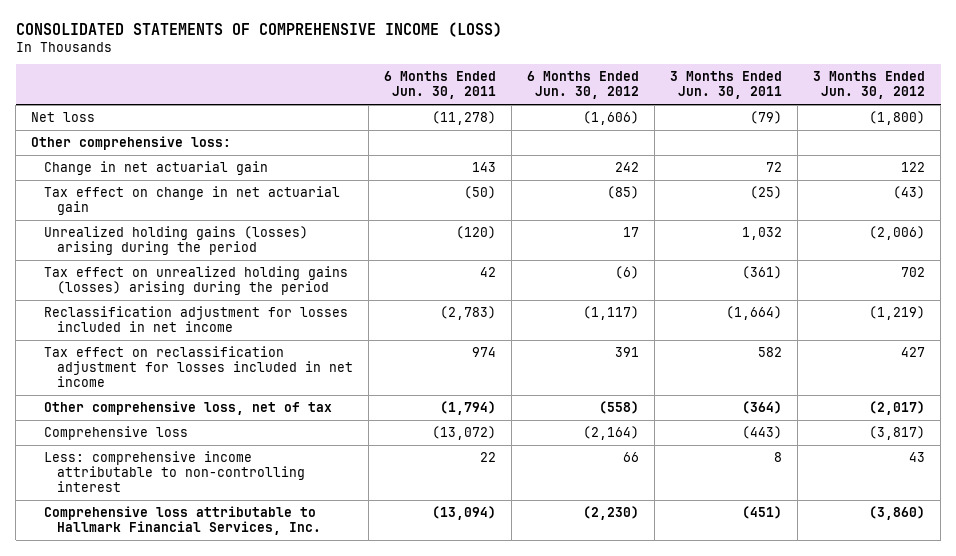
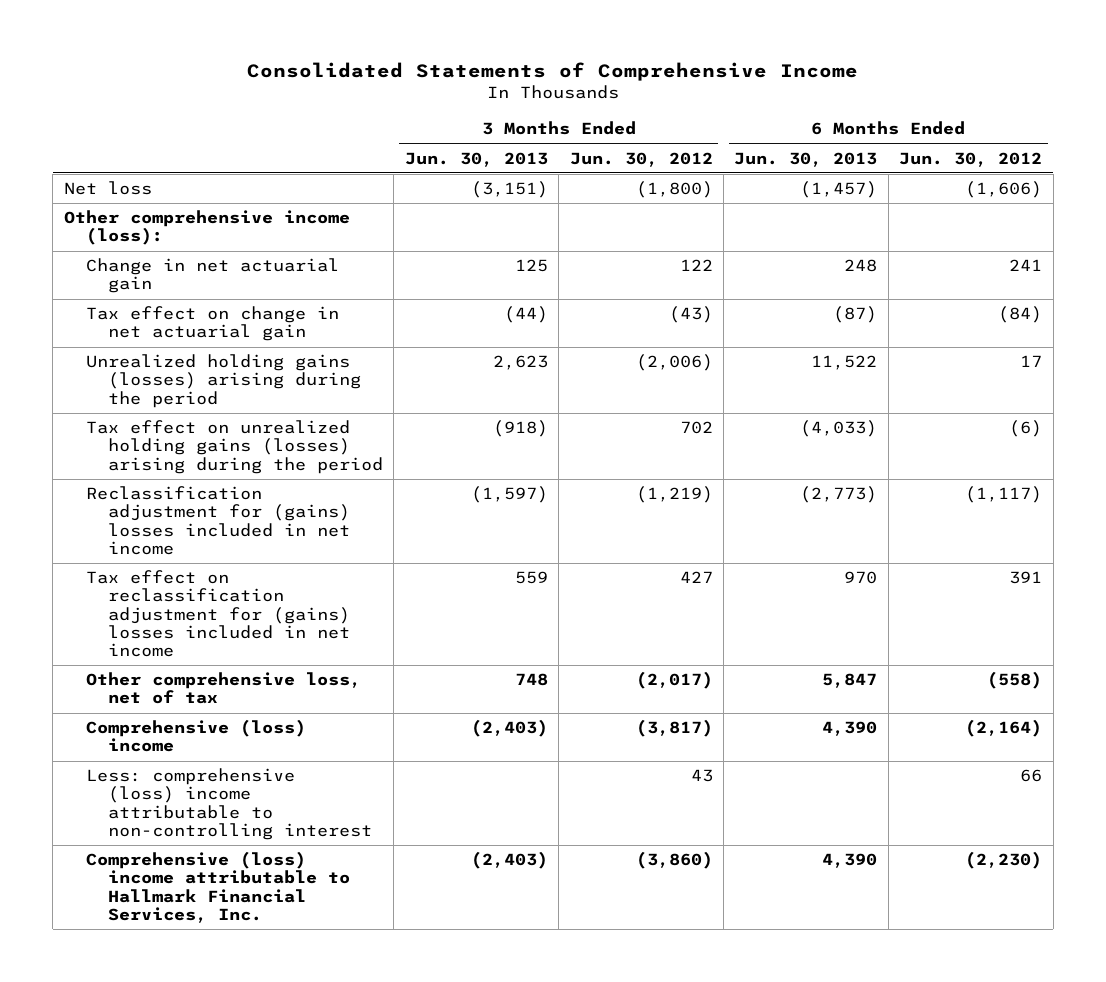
- CONSOLIDATED STATEMENTS OF COMPREHENSIVE INCOME (LOSS)
+ Consolidated Statements of Comprehensive Income
- | 6 Months Ended Jun. 30, 2011 | 6 Months Ended Jun. 30, 2012 | 3 Months Ended Jun. 30, 2011 | 3 Months Ended Jun. 30, 2012
+ | 3 Months Ended Jun. 30, 2013 | 3 Months Ended Jun. 30, 2012 | 6 Months Ended Jun. 30, 2013 | 6 Months Ended Jun. 30, 2012
- Other comprehensive loss:
- Change in net actuarial gain | 143 | 242 | 72 | 122
- Tax effect on change in net actuarial gain | (50) | (85) | (25) | (43)
+ Other comprehensive income (loss):
+ Change in net actuarial gain | 125 | 122 | 248 | 241
+ Tax effect on change in net actuarial gain | (44) | (43) | (87) | (84)
- Reclassification adjustment for losses included in net income | (2,783) | (1,117) | (1,664) | (1,219)
- Tax effect on reclassification adjustment for losses included in net income | 974 | 391 | 582 | 427
+ Reclassification adjustment for (gains) losses included in net income | (1,597) | (1,219) | (2,773) | (1,117)
+ Tax effect on reclassification adjustment for (gains) losses included in net income | 559 | 427 | 970 | 391
- Comprehensive loss | (13,072) | (2,164) | (443) | (3,817)
- Less: comprehensive income attributable to non-controlling interest | 22 | 66 | 8 | 43
- Comprehensive loss attributable to Hallmark Financial Services, Inc. | (13,094) | (2,230) | (451) | (3,860)
+ Comprehensive (loss) income | (2,403) | (3,817) | 4,390 | (2,164)
+ Less: comprehensive (loss) income attributable to non-controlling interest | | 43 | | 66
+ Comprehensive (loss) income attributable to Hallmark Financial Services, Inc. | (2,403) | (3,860) | 4,390 | (2,230)

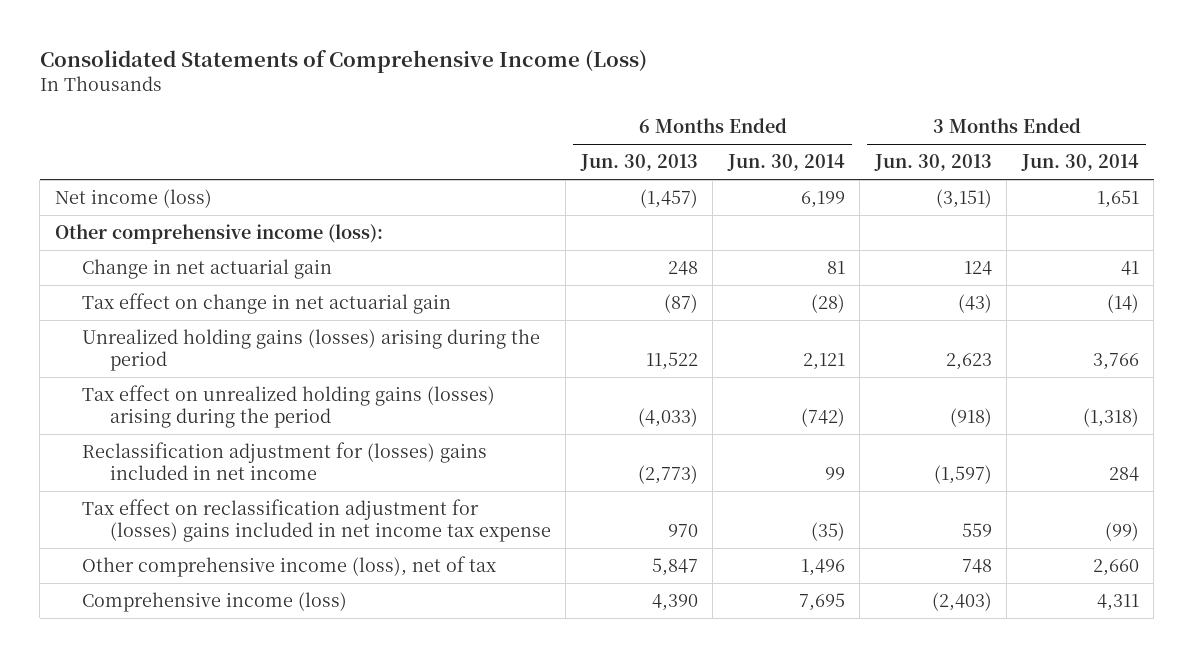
- Consolidated Statements of Comprehensive Income
+ Consolidated Statements of Comprehensive Income (Loss)
- | 3 Months Ended Jun. 30, 2013 | 3 Months Ended Jun. 30, 2012 | 6 Months Ended Jun. 30, 2013 | 6 Months Ended Jun. 30, 2012
+ | 6 Months Ended Jun. 30, 2013 | 6 Months Ended Jun. 30, 2014 | 3 Months Ended Jun. 30, 2013 | 3 Months Ended Jun. 30, 2014
- Net loss | (3,151) | (1,800) | (1,457) | (1,606)
+ Net income (loss) | (1,457) | 6,199 | (3,151) | 1,651
- Change in net actuarial gain | 125 | 122 | 248 | 241
- Tax effect on change in net actuarial gain | (44) | (43) | (87) | (84)
+ Change in net actuarial gain | 248 | 81 | 124 | 41
+ Tax effect on change in net actuarial gain | (87) | (28) | (43) | (14)
- Reclassification adjustment for (gains) losses included in net income | (1,597) | (1,219) | (2,773) | (1,117)
- Tax effect on reclassification adjustment for (gains) losses included in net income | 559 | 427 | 970 | 391
- Other comprehensive loss, net of tax | 748 | (2,017) | 5,847 | (558)
- Comprehensive (loss) income | (2,403) | (3,817) | 4,390 | (2,164)
- Less: comprehensive (loss) income attributable to non-controlling interest | | 43 | | 66
- Comprehensive (loss) income attributable to Hallmark Financial Services, Inc. | (2,403) | (3,860) | 4,390 | (2,230)
+ Reclassification adjustment for (losses) gains included in net income | (2,773) | 99 | (1,597) | 284
+ Tax effect on reclassification adjustment for (losses) gains included in net income tax expense | 970 | (35) | 559 | (99)
+ Other comprehensive income (loss), net of tax | 5,847 | 1,496 | 748 | 2,660
+ Comprehensive income (loss) | 4,390 | 7,695 | (2,403) | 4,311

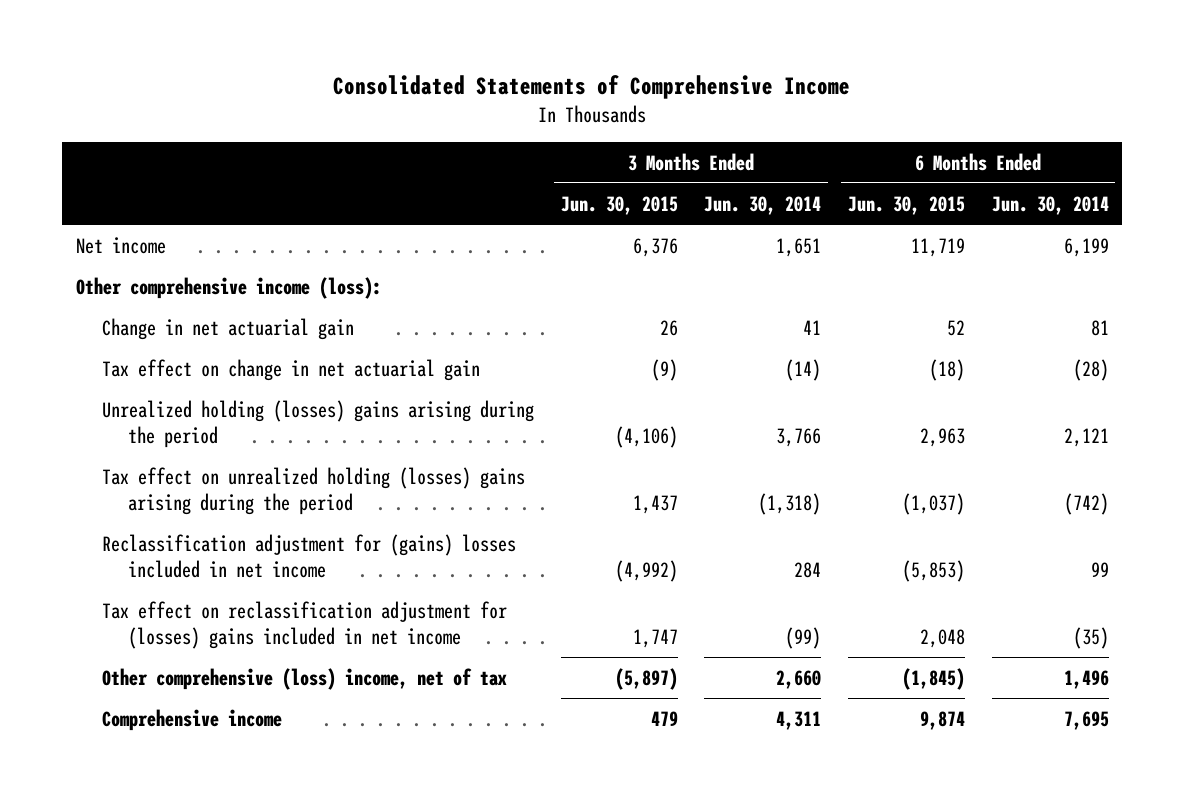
- Consolidated Statements of Comprehensive Income (Loss)
+ Consolidated Statements of Comprehensive Income
- | 6 Months Ended Jun. 30, 2013 | 6 Months Ended Jun. 30, 2014 | 3 Months Ended Jun. 30, 2013 | 3 Months Ended Jun. 30, 2014
+ | 3 Months Ended Jun. 30, 2015 | 3 Months Ended Jun. 30, 2014 | 6 Months Ended Jun. 30, 2015 | 6 Months Ended Jun. 30, 2014
- Net income (loss) | (1,457) | 6,199 | (3,151) | 1,651
+ Net income | 6,376 | 1,651 | 11,719 | 6,199
- Unrealized holding gains (losses) arising during the period | 11,522 | 2,121 | 2,623 | 3,766
- Tax effect on unrealized holding gains (losses) arising during the period | (4,033) | (742) | (918) | (1,318)
- Reclassification adjustment for (losses) gains included in net income | (2,773) | 99 | (1,597) | 284
- Tax effect on reclassification adjustment for (losses) gains included in net income tax expense | 970 | (35) | 559 | (99)
- Other comprehensive income (loss), net of tax | 5,847 | 1,496 | 748 | 2,660
- Comprehensive income (loss) | 4,390 | 7,695 | (2,403) | 4,311
+ Unrealized holding (losses) gains arising during the period | (4,106) | 3,766 | 2,963 | 2,121
+ Tax effect on unrealized holding (losses) gains arising during the period | 1,437 | (1,318) | (1,037) | (742)
+ Reclassification adjustment for (gains) losses included in net income | (4,992) | 284 | (5,853) | 99
+ Tax effect on reclassification adjustment for (losses) gains included in net income | 1,747 | (99) | 2,048 | (35)
+ Other comprehensive (loss) income, net of tax | (5,897) | 2,660 | (1,845) | 1,496
+ Comprehensive income | 479 | 4,311 | 9,874 | 7,695

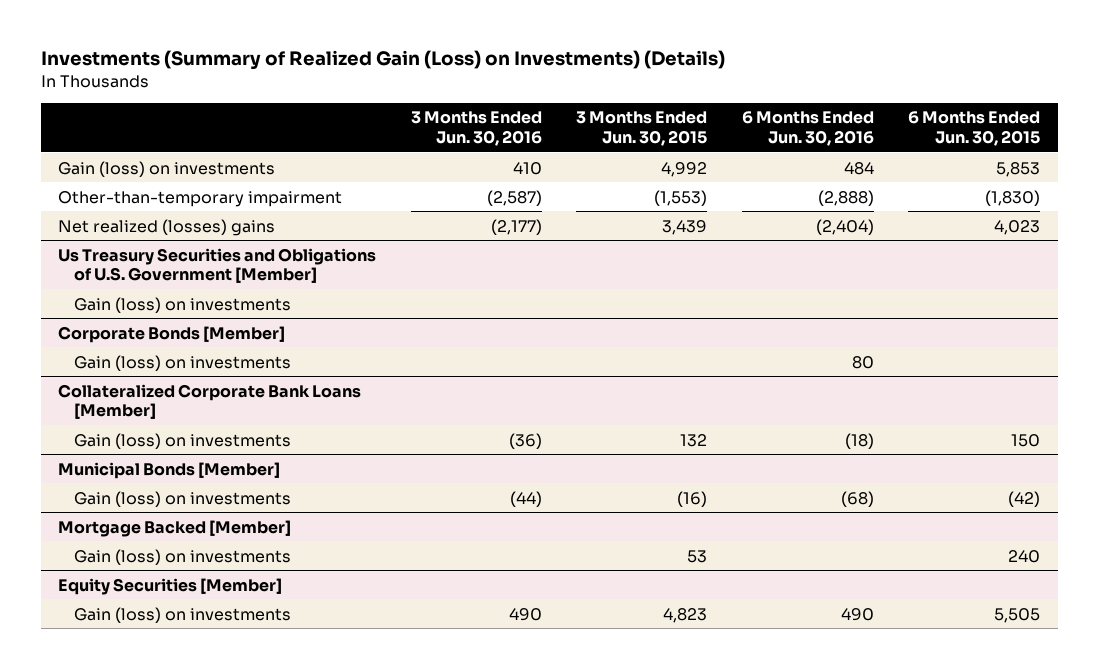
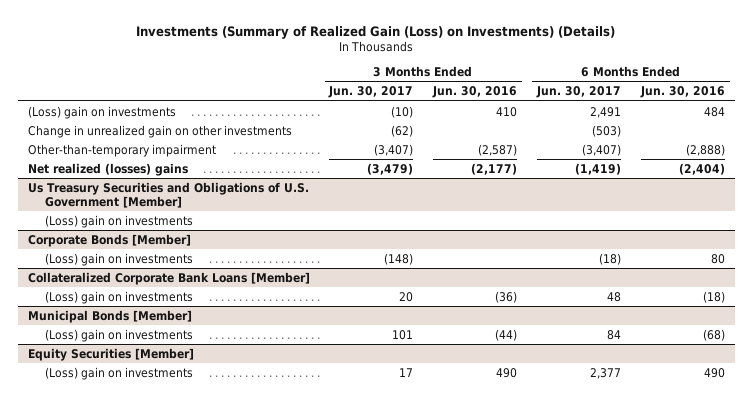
- | 3 Months Ended Jun. 30, 2016 | 3 Months Ended Jun. 30, 2015 | 6 Months Ended Jun. 30, 2016 | 6 Months Ended Jun. 30, 2015
+ | 3 Months Ended Jun. 30, 2017 | 3 Months Ended Jun. 30, 2016 | 6 Months Ended Jun. 30, 2017 | 6 Months Ended Jun. 30, 2016
- Gain (loss) on investments | 410 | 4,992 | 484 | 5,853
+ (Loss) gain on investments | (10) | 410 | 2,491 | 484
+ Change in unrealized gain on other investments | (62) | | (503) |
@ Us Treasury Securities and Obligations of U.S. Government [Member]
- Gain (loss) on investments
+ (Loss) gain on investments
@ Corporate Bonds [Member]
- Gain (loss) on investments | | | 80 |
+ (Loss) gain on investments | (148) | | (18) | 80
@ Collateralized Corporate Bank Loans [Member]
- Gain (loss) on investments | (36) | 132 | (18) | 150
+ (Loss) gain on investments | 20 | (36) | 48 | (18)
@ Municipal Bonds [Member]
- Gain (loss) on investments | (44) | (16) | (68) | (42)
- Mortgage Backed [Member]
- Gain (loss) on investments | | 53 | | 240
@ Municipal Bonds [Member]
+ (Loss) gain on investments | 101 | (44) | 84 | (68)
@ Equity Securities [Member]
- Gain (loss) on investments | 490 | 4,823 | 490 | 5,505
+ (Loss) gain on investments | 17 | 490 | 2,377 | 490

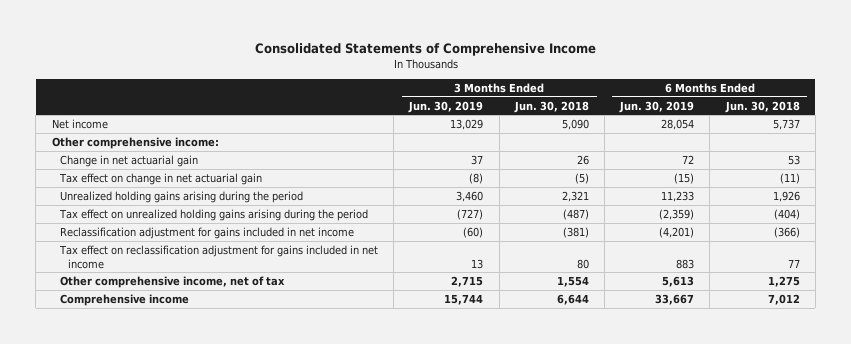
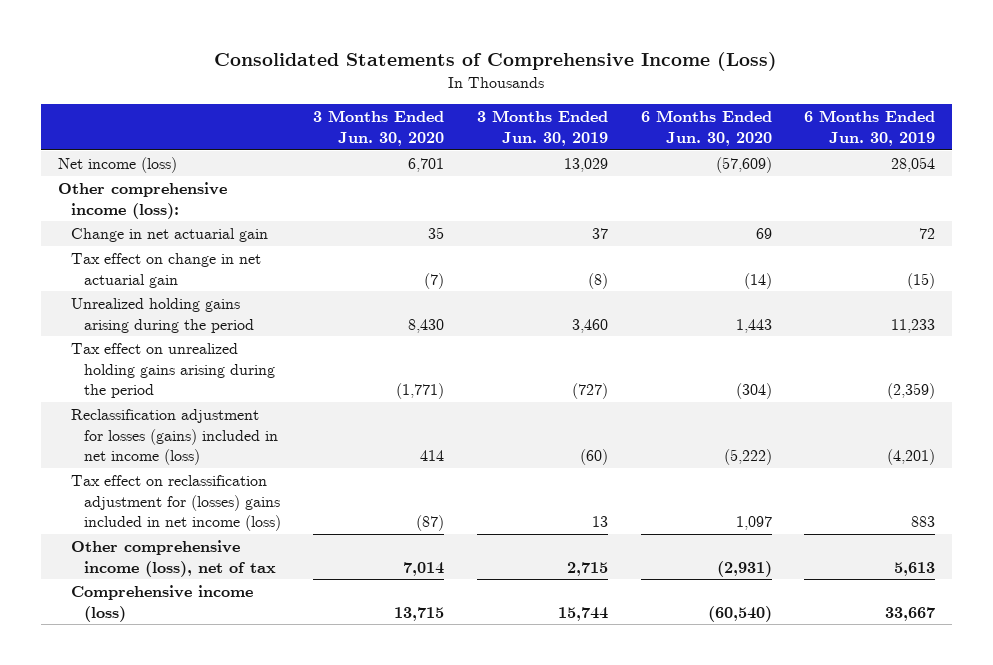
- Consolidated Statements of Comprehensive Income
+ Consolidated Statements of Comprehensive Income (Loss)
- | 3 Months Ended Jun. 30, 2019 | 3 Months Ended Jun. 30, 2018 | 6 Months Ended Jun. 30, 2019 | 6 Months Ended Jun. 30, 2018
+ | 3 Months Ended Jun. 30, 2020 | 3 Months Ended Jun. 30, 2019 | 6 Months Ended Jun. 30, 2020 | 6 Months Ended Jun. 30, 2019
- Net income | 13,029 | 5,090 | 28,054 | 5,737
- Other comprehensive income:
+ Net income (loss) | 6,701 | 13,029 | (57,609) | 28,054
+ Other comprehensive income (loss):
- Reclassification adjustment for gains included in net income | (60) | (381) | (4,201) | (366)
- Tax effect on reclassification adjustment for gains included in net income | 13 | 80 | 883 | 77
- Other comprehensive income, net of tax | 2,715 | 1,554 | 5,613 | 1,275
- Comprehensive income | 15,744 | 6,644 | 33,667 | 7,012
+ Reclassification adjustment for losses (gains) included in net income (loss) | 414 | (60) | (5,222) | (4,201)
+ Tax effect on reclassification adjustment for (losses) gains included in net income (loss) | (87) | 13 | 1,097 | 883
+ Other comprehensive income (loss), net of tax | 7,014 | 2,715 | (2,931) | 5,613
+ Comprehensive income (loss) | 13,715 | 15,744 | (60,540) | 33,667

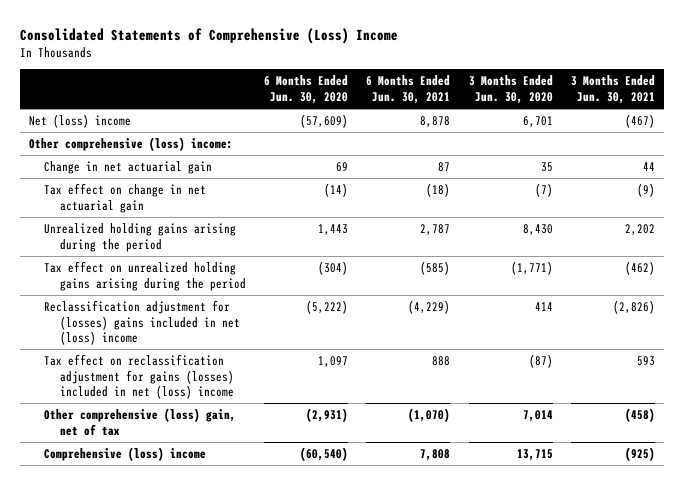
- Consolidated Statements of Comprehensive Income (Loss)
+ Consolidated Statements of Comprehensive (Loss) Income
- | 3 Months Ended Jun. 30, 2020 | 3 Months Ended Jun. 30, 2019 | 6 Months Ended Jun. 30, 2020 | 6 Months Ended Jun. 30, 2019
+ | 6 Months Ended Jun. 30, 2020 | 6 Months Ended Jun. 30, 2021 | 3 Months Ended Jun. 30, 2020 | 3 Months Ended Jun. 30, 2021
- Net income (loss) | 6,701 | 13,029 | (57,609) | 28,054
- Other comprehensive income (loss):
+ Net (loss) income | (57,609) | 8,878 | 6,701 | (467)
+ Other comprehensive (loss) income:
- Reclassification adjustment for losses (gains) included in net income (loss) | 414 | (60) | (5,222) | (4,201)
- Tax effect on reclassification adjustment for (losses) gains included in net income (loss) | (87) | 13 | 1,097 | 883
- Other comprehensive income (loss), net of tax | 7,014 | 2,715 | (2,931) | 5,613
- Comprehensive income (loss) | 13,715 | 15,744 | (60,540) | 33,667
+ Reclassification adjustment for (losses) gains included in net (loss) income | (5,222) | (4,229) | 414 | (2,826)
+ Tax effect on reclassification adjustment for gains (losses) included in net (loss) income | 1,097 | 888 | (87) | 593
+ Other comprehensive (loss) gain, net of tax | (2,931) | (1,070) | 7,014 | (458)
+ Comprehensive (loss) income | (60,540) | 7,808 | 13,715 | (925)

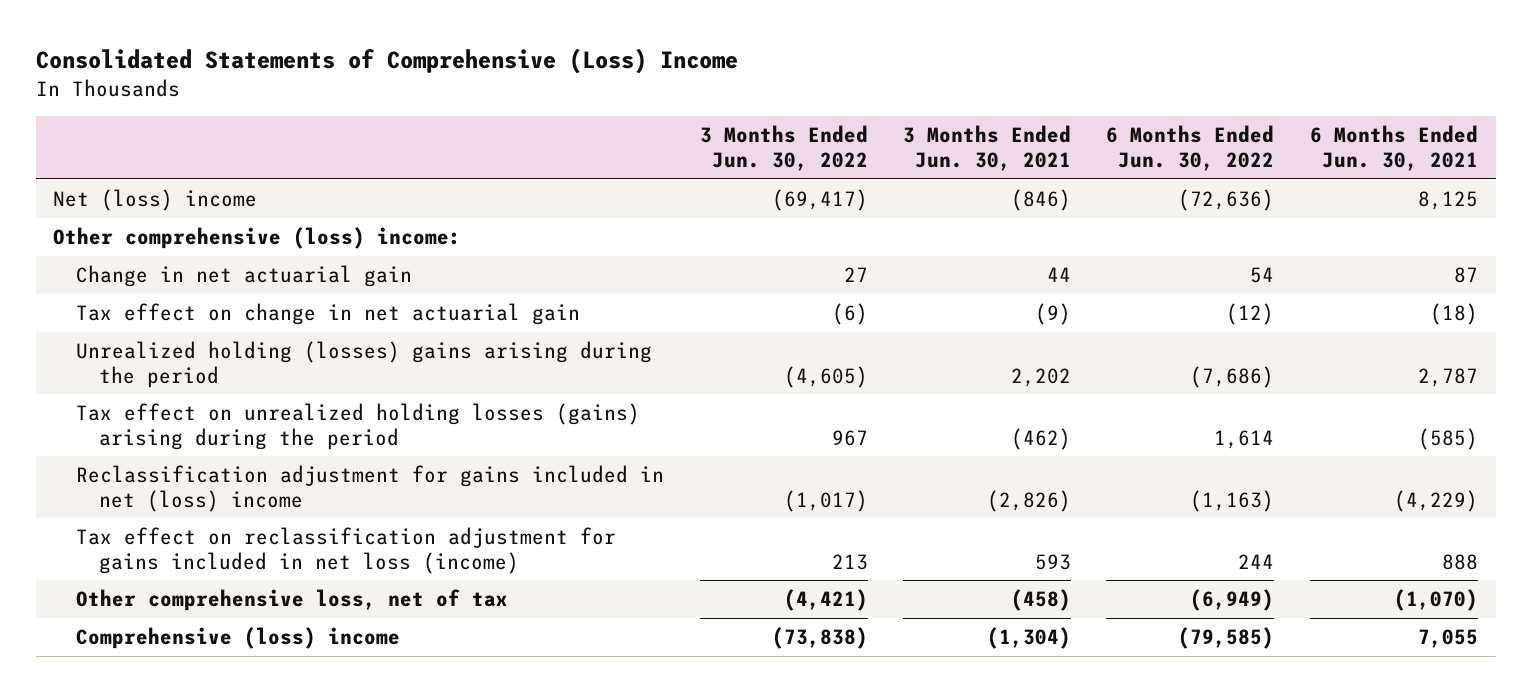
- | 6 Months Ended Jun. 30, 2020 | 6 Months Ended Jun. 30, 2021 | 3 Months Ended Jun. 30, 2020 | 3 Months Ended Jun. 30, 2021
+ | 3 Months Ended Jun. 30, 2022 | 3 Months Ended Jun. 30, 2021 | 6 Months Ended Jun. 30, 2022 | 6 Months Ended Jun. 30, 2021
- Net (loss) income | (57,609) | 8,878 | 6,701 | (467)
+ Net (loss) income | (69,417) | (846) | (72,636) | 8,125
- Unrealized holding gains arising during the period | 1,443 | 2,787 | 8,430 | 2,202
- Tax effect on unrealized holding gains arising during the period | (304) | (585) | (1,771) | (462)
- Reclassification adjustment for (losses) gains included in net (loss) income | (5,222) | (4,229) | 414 | (2,826)
- Tax effect on reclassification adjustment for gains (losses) included in net (loss) income | 1,097 | 888 | (87) | 593
- Other comprehensive (loss) gain, net of tax | (2,931) | (1,070) | 7,014 | (458)
- Comprehensive (loss) income | (60,540) | 7,808 | 13,715 | (925)
+ Unrealized holding (losses) gains arising during the period | (4,605) | 2,202 | (7,686) | 2,787
+ Tax effect on unrealized holding losses (gains) arising during the period | 967 | (462) | 1,614 | (585)
+ Reclassification adjustment for gains included in net (loss) income | (1,017) | (2,826) | (1,163) | (4,229)
+ Tax effect on reclassification adjustment for gains included in net loss (income) | 213 | 593 | 244 | 888
+ Other comprehensive loss, net of tax | (4,421) | (458) | (6,949) | (1,070)
+ Comprehensive (loss) income | (73,838) | (1,304) | (79,585) | 7,055

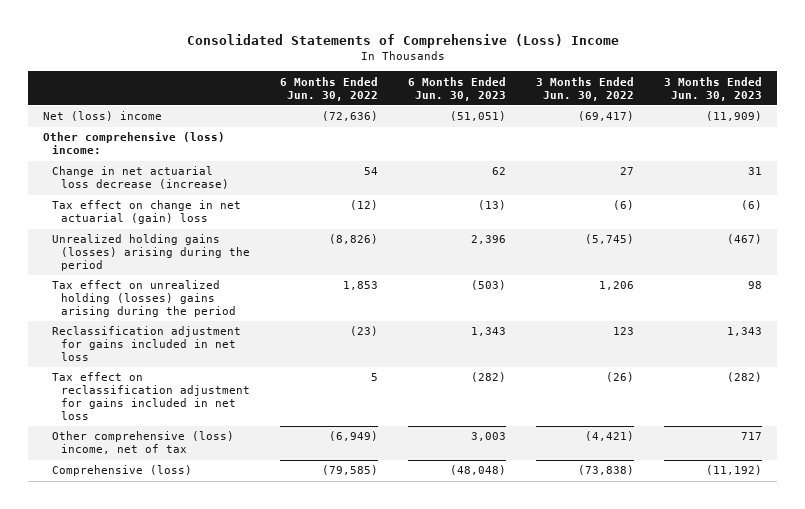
- | 3 Months Ended Jun. 30, 2022 | 3 Months Ended Jun. 30, 2021 | 6 Months Ended Jun. 30, 2022 | 6 Months Ended Jun. 30, 2021
+ | 6 Months Ended Jun. 30, 2022 | 6 Months Ended Jun. 30, 2023 | 3 Months Ended Jun. 30, 2022 | 3 Months Ended Jun. 30, 2023
- Change in net actuarial gain | 27 | 44 | 54 | 87
- Tax effect on change in net actuarial gain | (6) | (9) | (12) | (18)
- Unrealized holding (losses) gains arising during the period | (4,605) | 2,202 | (7,686) | 2,787
- Tax effect on unrealized holding losses (gains) arising during the period | 967 | (462) | 1,614 | (585)
- Reclassification adjustment for gains included in net (loss) income | (1,017) | (2,826) | (1,163) | (4,229)
- Tax effect on reclassification adjustment for gains included in net loss (income) | 213 | 593 | 244 | 888
- Other comprehensive loss, net of tax | (4,421) | (458) | (6,949) | (1,070)
- Comprehensive (loss) income | (73,838) | (1,304) | (79,585) | 7,055
+ Change in net actuarial loss decrease (increase) | 54 | 62 | 27 | 31
+ Tax effect on change in net actuarial (gain) loss | (12) | (13) | (6) | (6)
+ Unrealized holding gains (losses) arising during the period | (8,826) | 2,396 | (5,745) | (467)
+ Tax effect on unrealized holding (losses) gains arising during the period | 1,853 | (503) | 1,206 | 98
+ Reclassification adjustment for gains included in net loss | (23) | 1,343 | 123 | 1,343
+ Tax effect on reclassification adjustment for gains included in net loss | 5 | (282) | (26) | (282)
+ Other comprehensive (loss) income, net of tax | (6,949) | 3,003 | (4,421) | 717
+ Comprehensive (loss) | (79,585) | (48,048) | (73,838) | (11,192)

